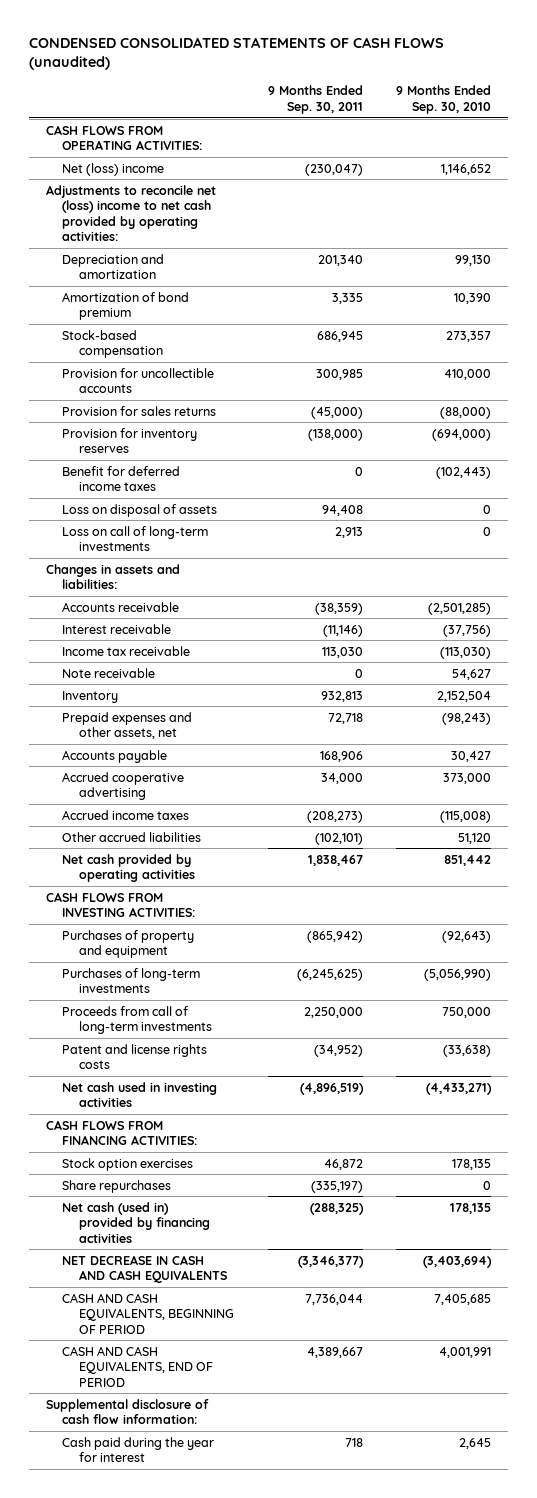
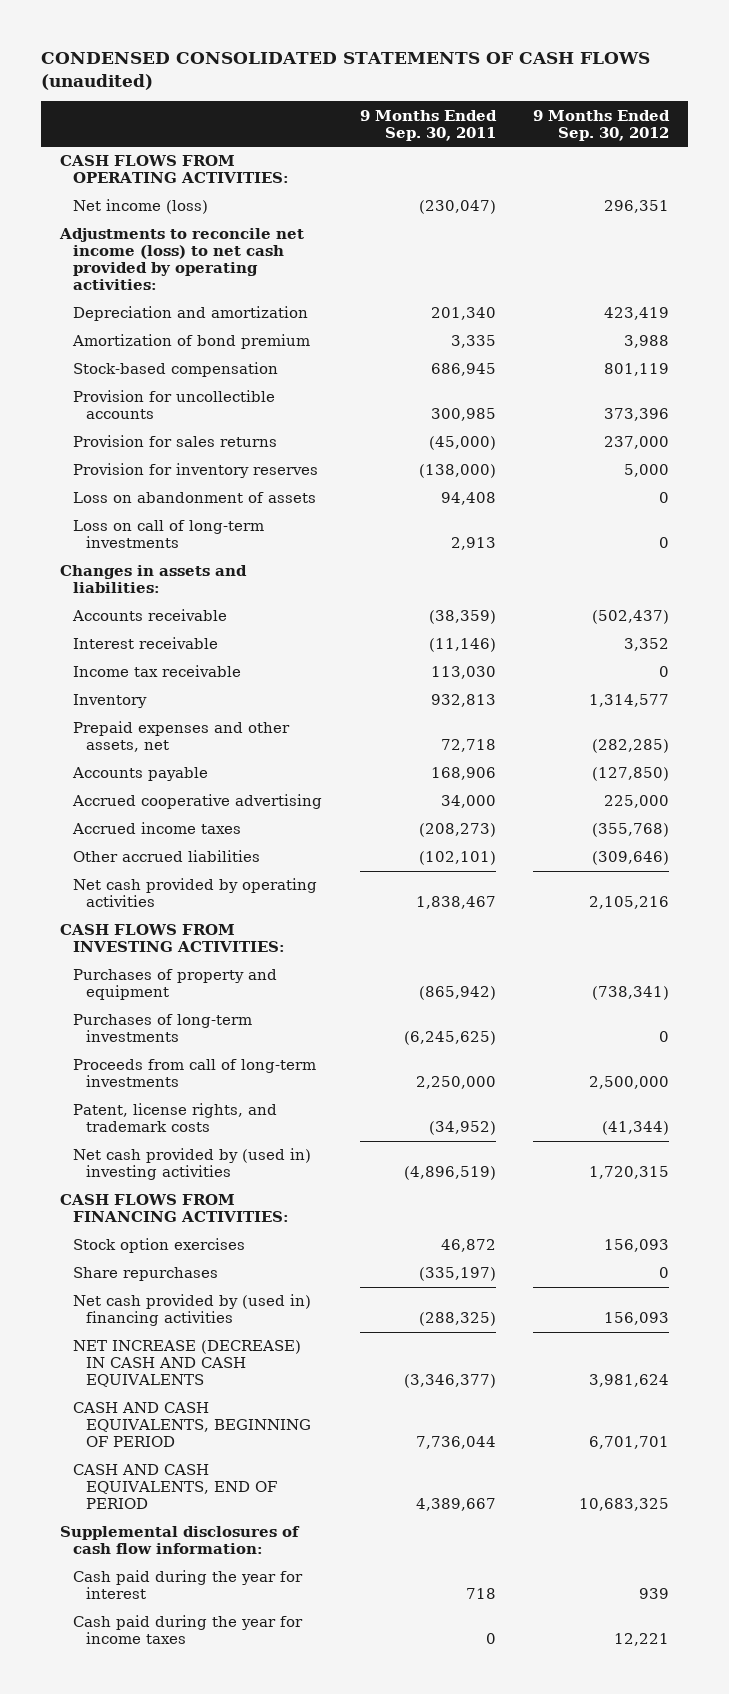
- | 9 Months Ended Sep. 30, 2011 | 9 Months Ended Sep. 30, 2010
+ | 9 Months Ended Sep. 30, 2011 | 9 Months Ended Sep. 30, 2012
- Net (loss) income | (230,047) | 1,146,652
- Adjustments to reconcile net (loss) income to net cash provided by operating activities:
+ Net income (loss) | (230,047) | 296,351
+ Adjustments to reconcile net income (loss) to net cash provided by operating activities:
- Benefit for deferred income taxes | 0 | (102,443)
- Loss on disposal of assets | 94,408 | 0
+ Loss on abandonment of assets | 94,408 | 0
- Note receivable | 0 | 54,627
- Patent and license rights costs | (34,952) | (33,638)
- Net cash used in investing activities | (4,896,519) | (4,433,271)
+ Patent, license rights, and trademark costs | (34,952) | (41,344)
+ Net cash provided by (used in) investing activities | (4,896,519) | 1,720,315
- Net cash (used in) provided by financing activities | (288,325) | 178,135
- NET DECREASE IN CASH AND CASH EQUIVALENTS | (3,346,377) | (3,403,694)
+ Net cash provided by (used in) financing activities | (288,325) | 156,093
+ NET INCREASE (DECREASE) IN CASH AND CASH EQUIVALENTS | (3,346,377) | 3,981,624
- Supplemental disclosure of cash flow information:
+ Supplemental disclosures of cash flow information:
+ Cash paid during the year for income taxes | 0 | 12,221

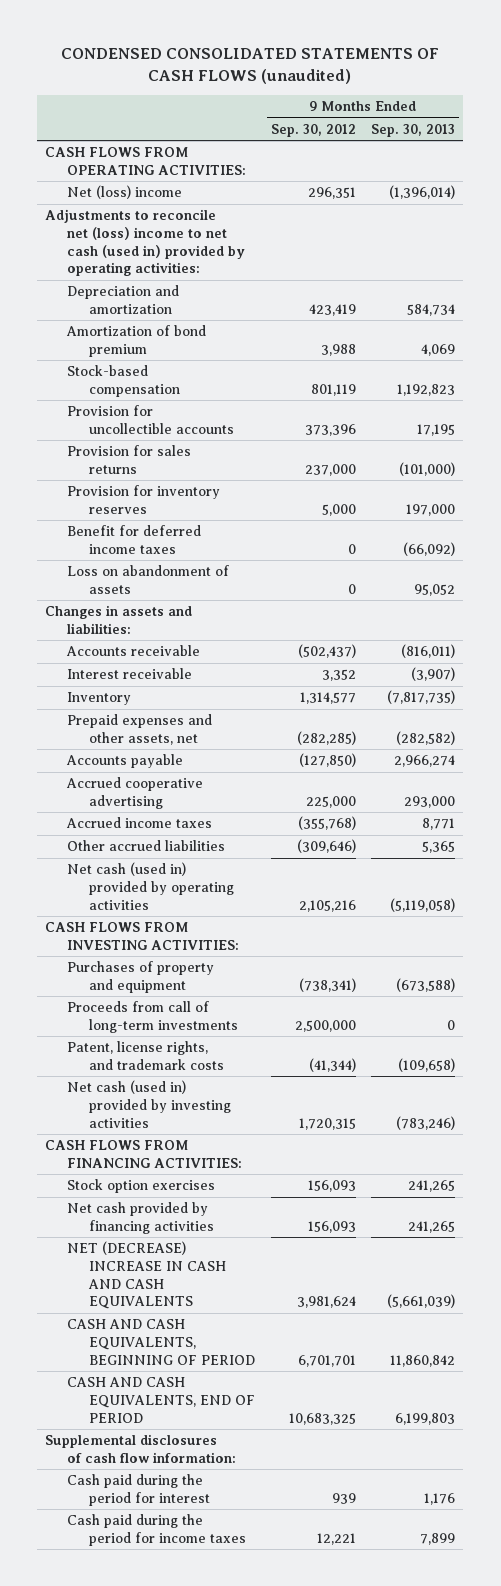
- | 9 Months Ended Sep. 30, 2011 | 9 Months Ended Sep. 30, 2012
+ | 9 Months Ended Sep. 30, 2012 | 9 Months Ended Sep. 30, 2013
- Net income (loss) | (230,047) | 296,351
- Adjustments to reconcile net income (loss) to net cash provided by operating activities:
+ Net (loss) income | 296,351 | (1,396,014)
+ Adjustments to reconcile net (loss) income to net cash (used in) provided by operating activities:
+ Benefit for deferred income taxes | 0 | (66,092)
- Loss on call of long-term investments | 2,913 | 0
- Income tax receivable | 113,030 | 0
- Net cash provided by operating activities | 1,838,467 | 2,105,216
+ Net cash (used in) provided by operating activities | 2,105,216 | (5,119,058)
- Purchases of long-term investments | (6,245,625) | 0
- Net cash provided by (used in) investing activities | (4,896,519) | 1,720,315
+ Net cash (used in) provided by investing activities | 1,720,315 | (783,246)
- Share repurchases | (335,197) | 0
- Net cash provided by (used in) financing activities | (288,325) | 156,093
- NET INCREASE (DECREASE) IN CASH AND CASH EQUIVALENTS | (3,346,377) | 3,981,624
+ Net cash provided by financing activities | 156,093 | 241,265
+ NET (DECREASE) INCREASE IN CASH AND CASH EQUIVALENTS | 3,981,624 | (5,661,039)
- Cash paid during the year for interest | 718 | 939
- Cash paid during the year for income taxes | 0 | 12,221
+ Cash paid during the period for interest | 939 | 1,176
+ Cash paid during the period for income taxes | 12,221 | 7,899

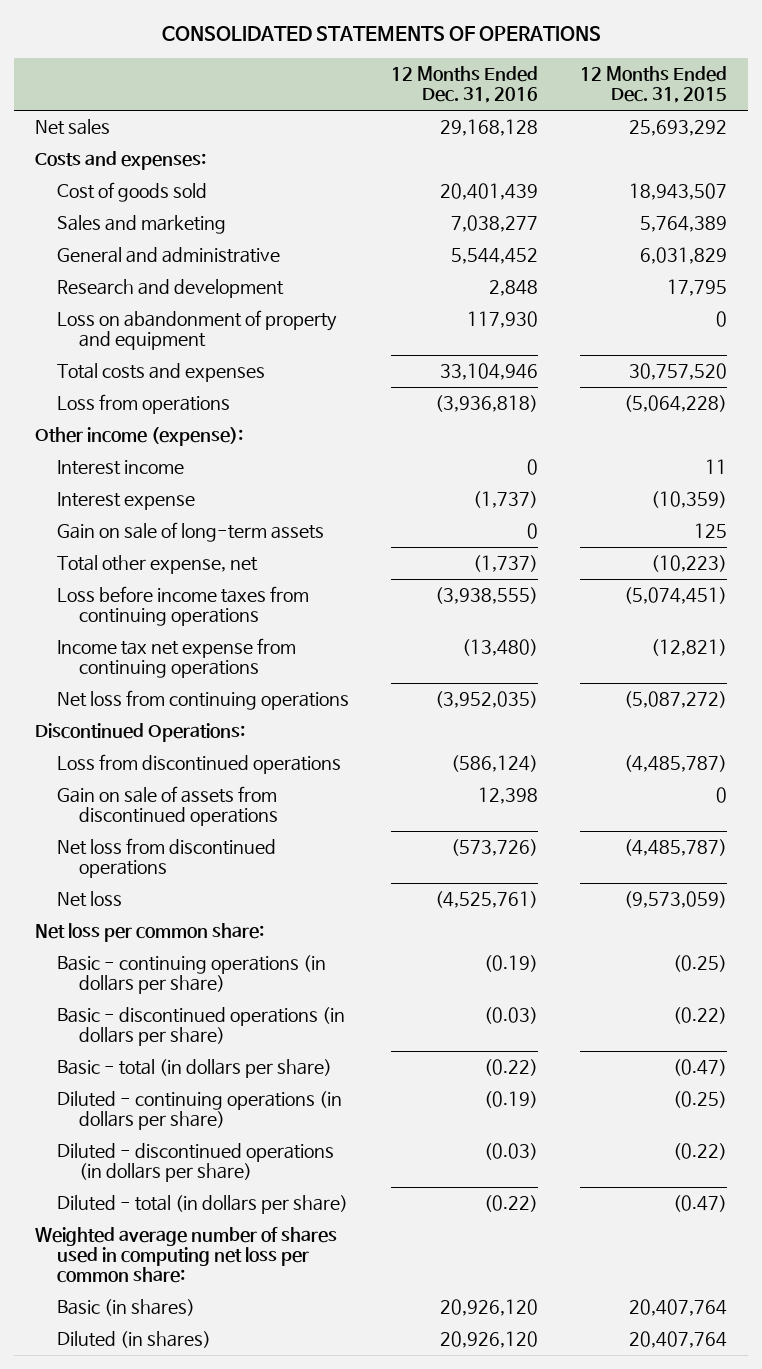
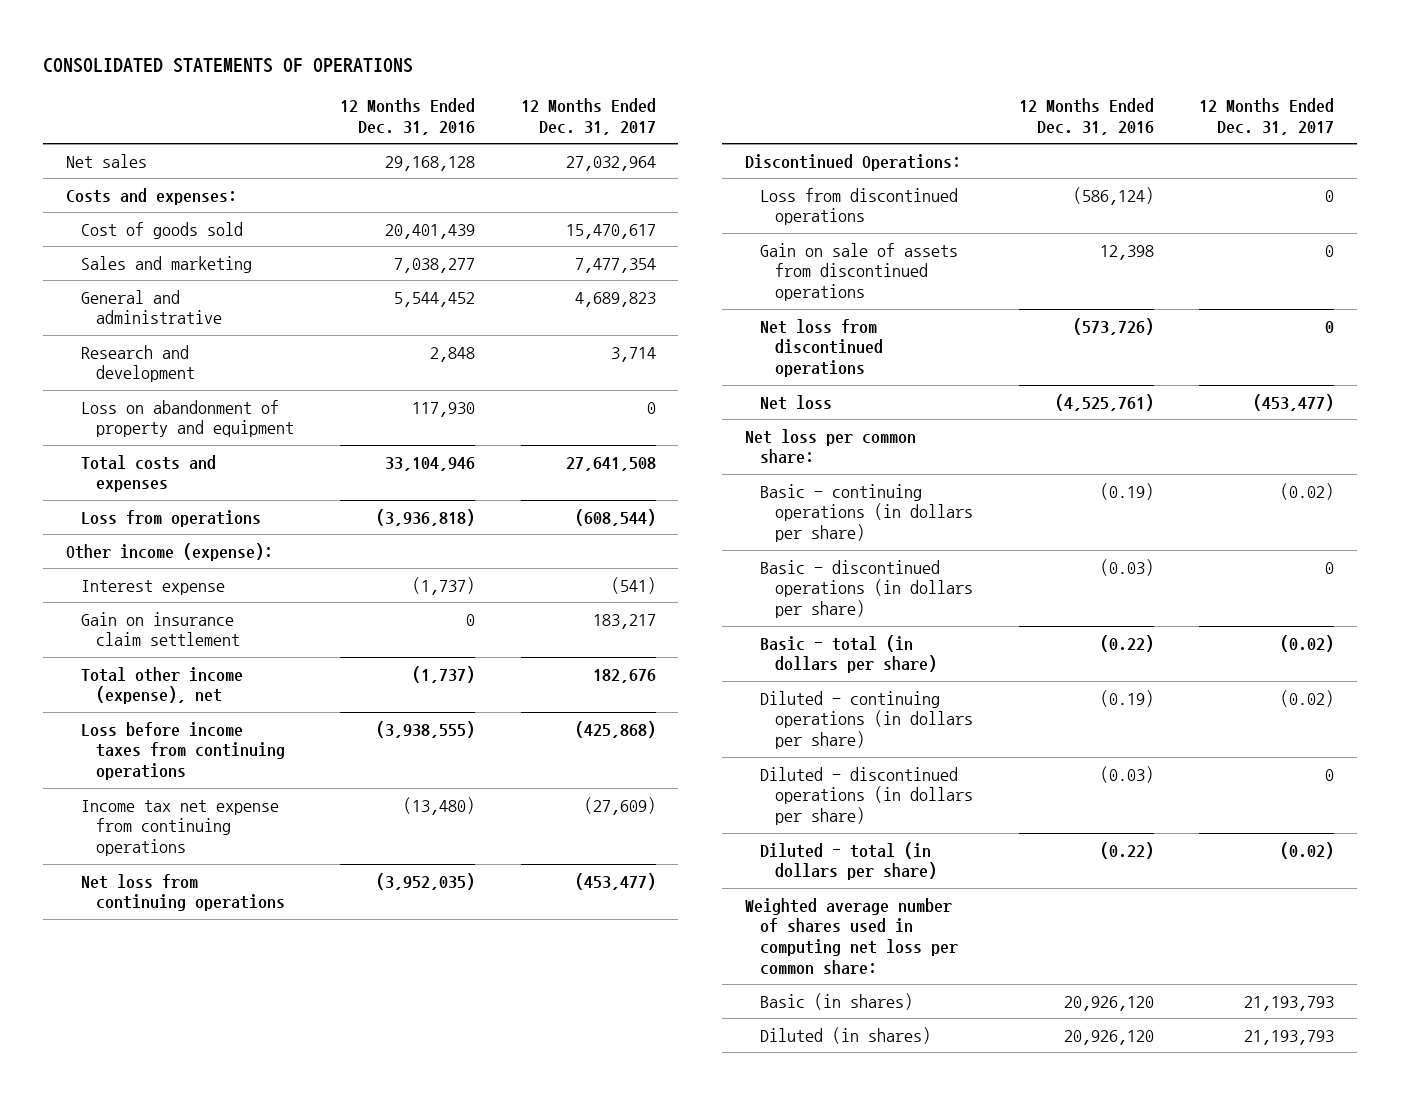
- | 12 Months Ended Dec. 31, 2016 | 12 Months Ended Dec. 31, 2015
+ | 12 Months Ended Dec. 31, 2016 | 12 Months Ended Dec. 31, 2017
- Interest income | 0 | 11
- Gain on sale of long-term assets | 0 | 125
- Total other expense, net | (1,737) | (10,223)
+ Gain on insurance claim settlement | 0 | 183,217
+ Total other income (expense), net | (1,737) | 182,676

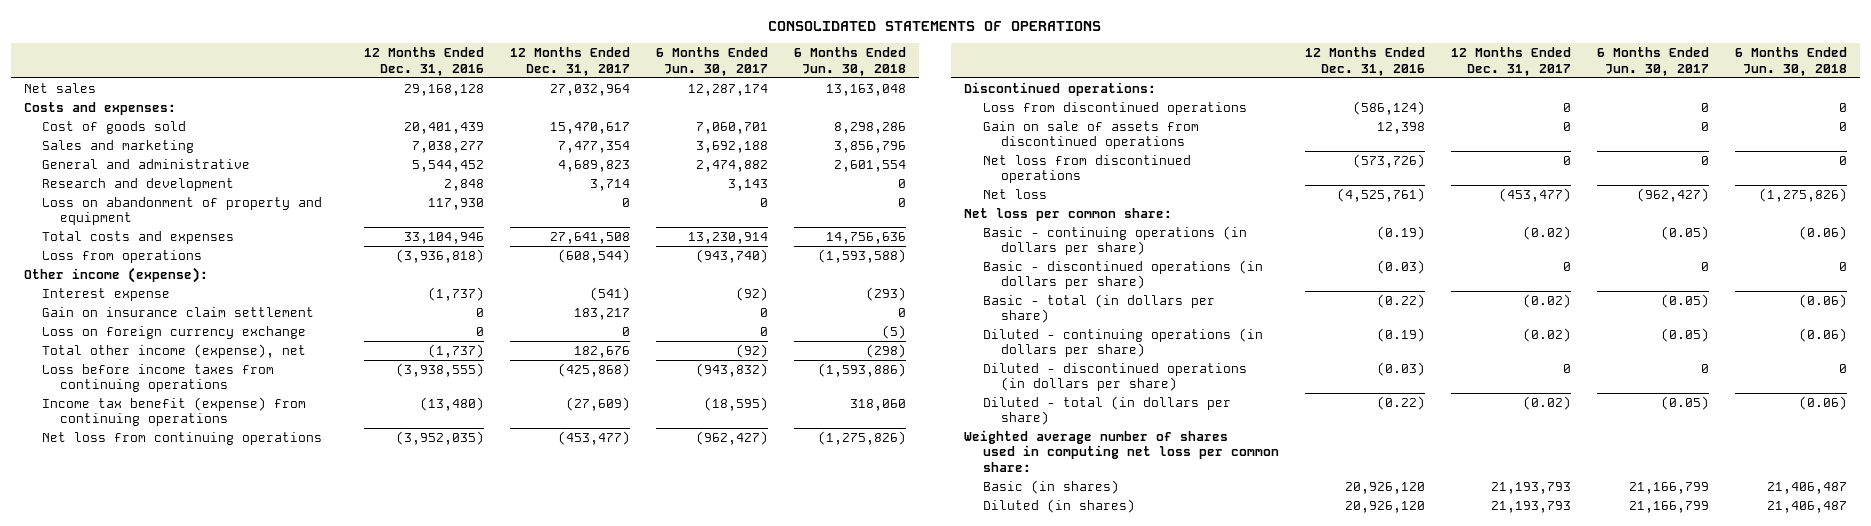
- | 12 Months Ended Dec. 31, 2016 | 12 Months Ended Dec. 31, 2017
+ | 12 Months Ended Dec. 31, 2016 | 12 Months Ended Dec. 31, 2017 | 6 Months Ended Jun. 30, 2017 | 6 Months Ended Jun. 30, 2018
+ Loss on foreign currency exchange | 0 | 0 | 0 | (5)
- Income tax net expense from continuing operations | (13,480) | (27,609)
+ Income tax benefit (expense) from continuing operations | (13,480) | (27,609) | (18,595) | 318,060
- Discontinued Operations:
+ Discontinued operations:

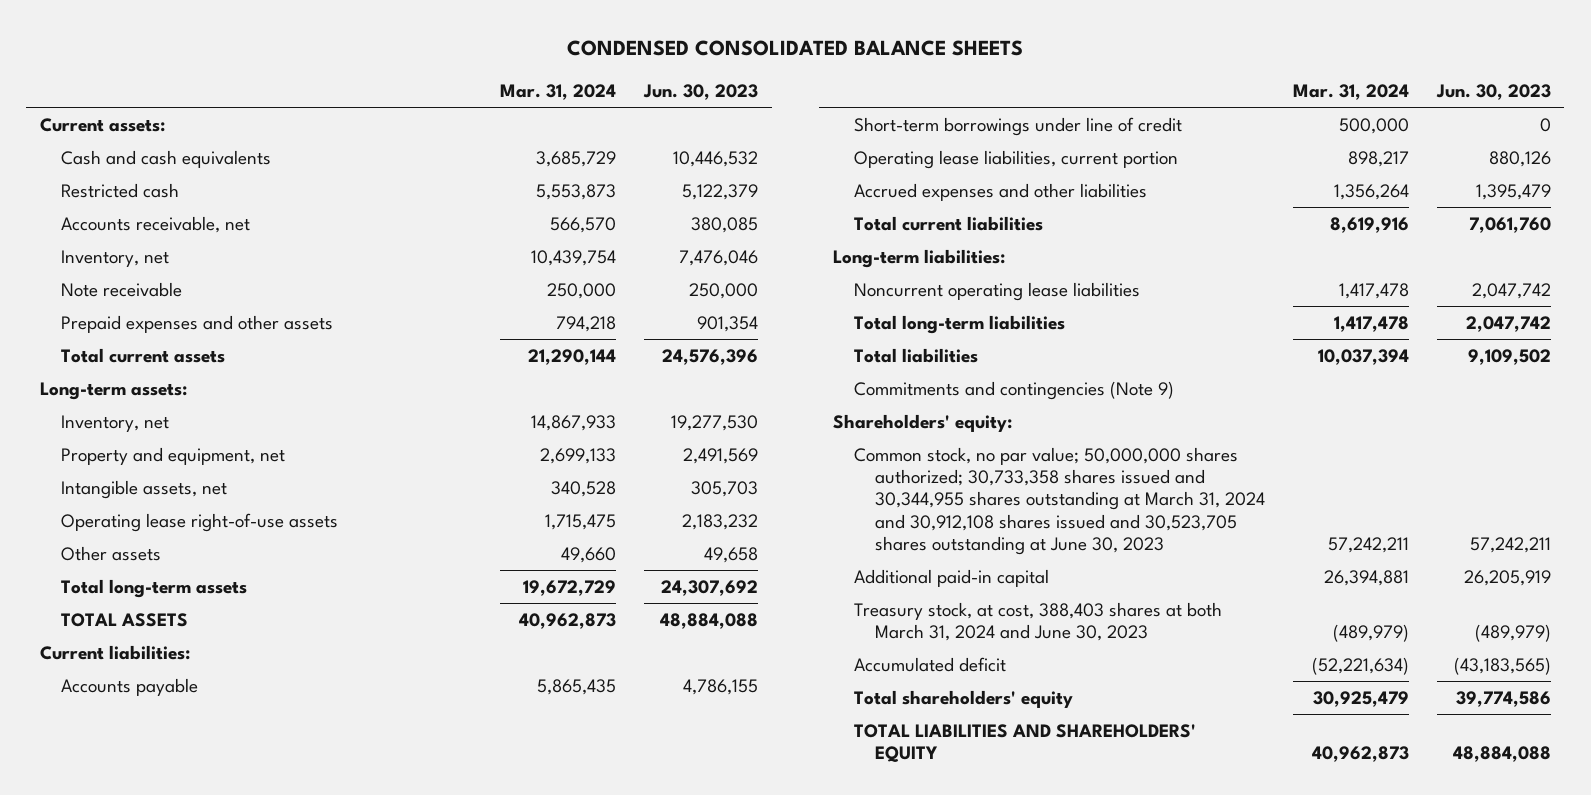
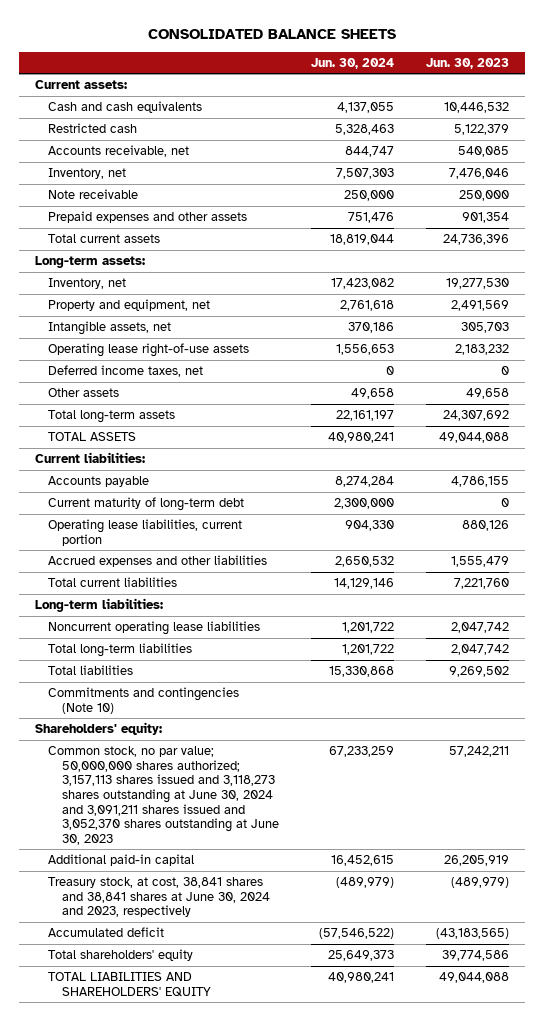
- CONDENSED CONSOLIDATED BALANCE SHEETS
+ CONSOLIDATED BALANCE SHEETS
- | Mar. 31, 2024 | Jun. 30, 2023
+ | Jun. 30, 2024 | Jun. 30, 2023
- Accounts receivable, net | 566,570 | 380,085
+ Accounts receivable, net | 844,747 | 540,085
- Total current assets | 21,290,144 | 24,576,396
+ Total current assets | 18,819,044 | 24,736,396
+ Deferred income taxes, net | 0 | 0
- TOTAL ASSETS | 40,962,873 | 48,884,088
+ TOTAL ASSETS | 40,980,241 | 49,044,088
- Short-term borrowings under line of credit | 500,000 | 0
+ Current maturity of long-term debt | 2,300,000 | 0
- Accrued expenses and other liabilities | 1,356,264 | 1,395,479
- Total current liabilities | 8,619,916 | 7,061,760
+ Accrued expenses and other liabilities | 2,650,532 | 1,555,479
+ Total current liabilities | 14,129,146 | 7,221,760
- Total liabilities | 10,037,394 | 9,109,502
- Commitments and contingencies (Note 9)
+ Total liabilities | 15,330,868 | 9,269,502
+ Commitments and contingencies (Note 10)
- Common stock, no par value; 50,000,000 shares authorized; 30,733,358 shares issued and 30,344,955 shares outstanding at March 31, 2024 and 30,912,108 shares issued and 30,523,705 shares outstanding at June 30, 2023 | 57,242,211 | 57,242,211
+ Common stock, no par value; 50,000,000 shares authorized; 3,157,113 shares issued and 3,118,273 shares outstanding at June 30, 2024 and 3,091,211 shares issued and 3,052,370 shares outstanding at June 30, 2023 | 67,233,259 | 57,242,211
- Treasury stock, at cost, 388,403 shares at both March 31, 2024 and June 30, 2023 | (489,979) | (489,979)
+ Treasury stock, at cost, 38,841 shares and 38,841 shares at June 30, 2024 and 2023, respectively | (489,979) | (489,979)
- TOTAL LIABILITIES AND SHAREHOLDERS' EQUITY | 40,962,873 | 48,884,088
+ TOTAL LIABILITIES AND SHAREHOLDERS' EQUITY | 40,980,241 | 49,044,088

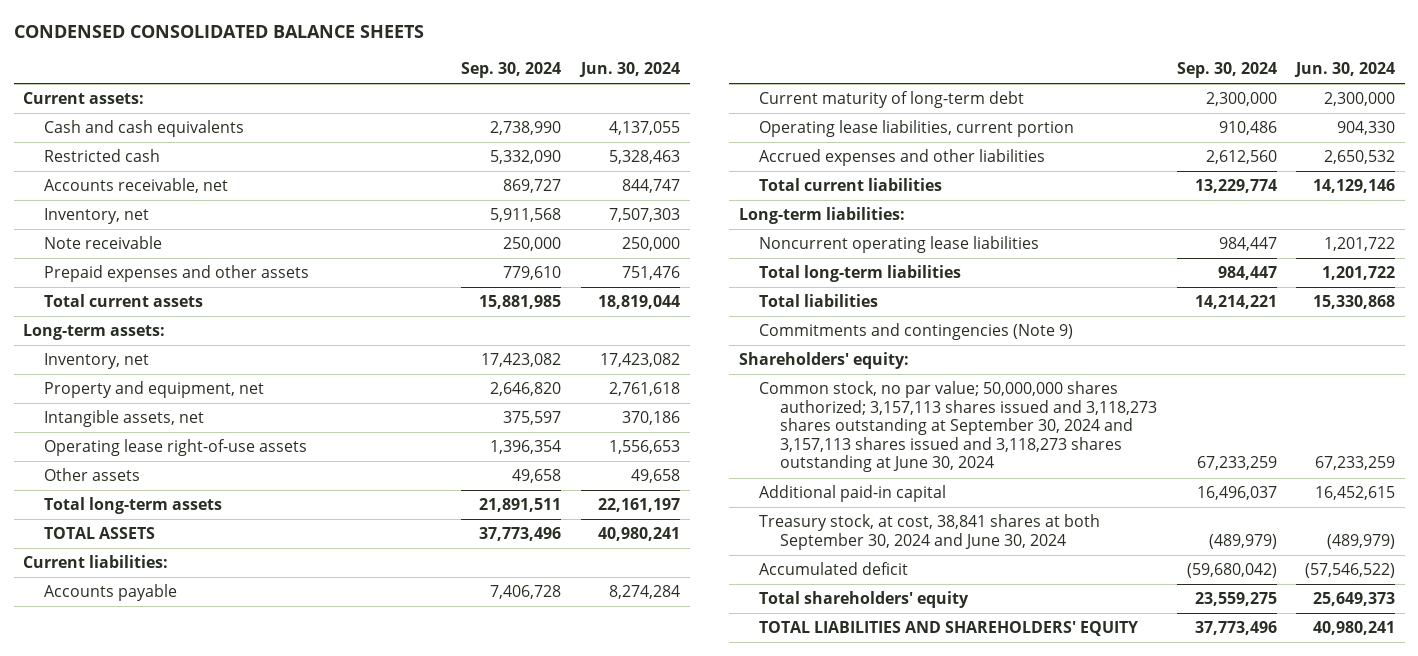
- CONSOLIDATED BALANCE SHEETS
+ CONDENSED CONSOLIDATED BALANCE SHEETS
- | Jun. 30, 2024 | Jun. 30, 2023
+ | Sep. 30, 2024 | Jun. 30, 2024
- Deferred income taxes, net | 0 | 0
- Commitments and contingencies (Note 10)
+ Commitments and contingencies (Note 9)
- Common stock, no par value; 50,000,000 shares authorized; 3,157,113 shares issued and 3,118,273 shares outstanding at June 30, 2024 and 3,091,211 shares issued and 3,052,370 shares outstanding at June 30, 2023 | 67,233,259 | 57,242,211
+ Common stock, no par value; 50,000,000 shares authorized; 3,157,113 shares issued and 3,118,273 shares outstanding at September 30, 2024 and 3,157,113 shares issued and 3,118,273 shares outstanding at June 30, 2024 | 67,233,259 | 67,233,259
- Treasury stock, at cost, 38,841 shares and 38,841 shares at June 30, 2024 and 2023, respectively | (489,979) | (489,979)
+ Treasury stock, at cost, 38,841 shares at both September 30, 2024 and June 30, 2024 | (489,979) | (489,979)

